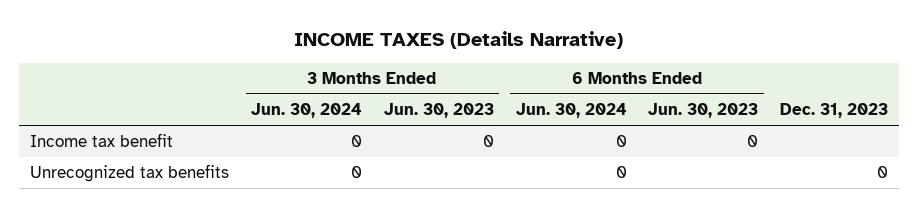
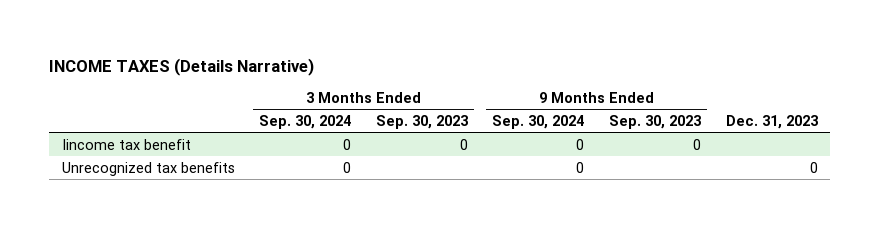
- | 3 Months Ended Jun. 30, 2024 | 3 Months Ended Jun. 30, 2023 | 6 Months Ended Jun. 30, 2024 | 6 Months Ended Jun. 30, 2023 | Dec. 31, 2023
+ | 3 Months Ended Sep. 30, 2024 | 3 Months Ended Sep. 30, 2023 | 9 Months Ended Sep. 30, 2024 | 9 Months Ended Sep. 30, 2023 | Dec. 31, 2023
- Income tax benefit | 0 | 0 | 0 | 0 |
+ Iincome tax benefit | 0 | 0 | 0 | 0 |

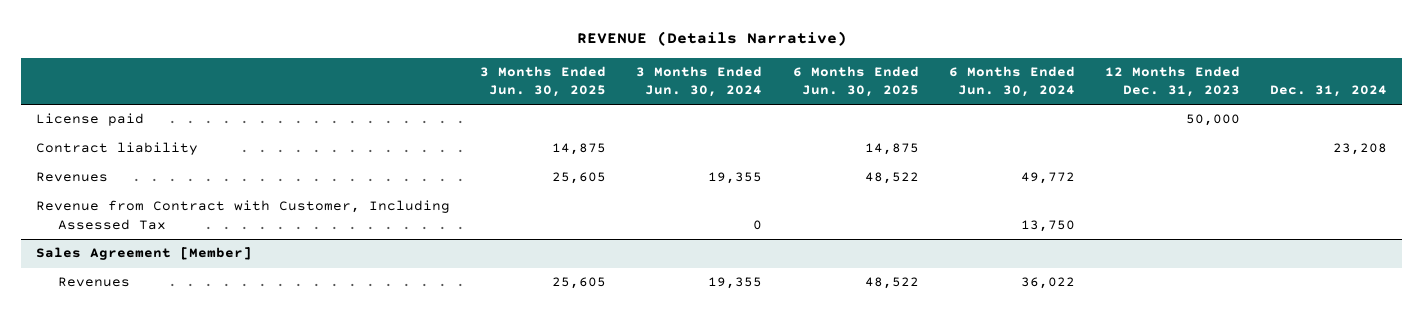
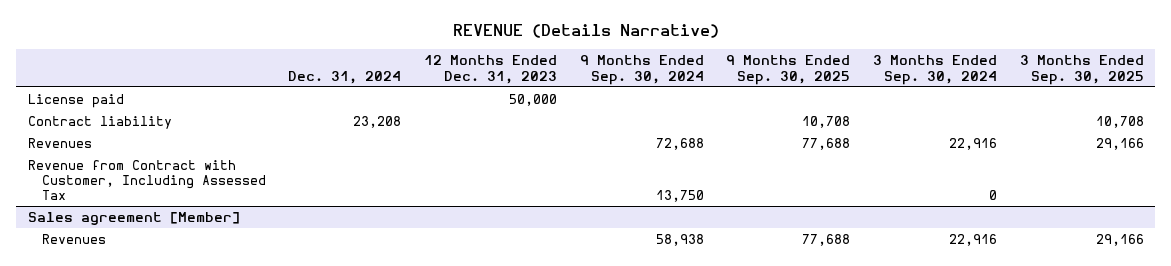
- | 3 Months Ended Jun. 30, 2025 | 3 Months Ended Jun. 30, 2024 | 6 Months Ended Jun. 30, 2025 | 6 Months Ended Jun. 30, 2024 | 12 Months Ended Dec. 31, 2023 | Dec. 31, 2024
+ | Dec. 31, 2024 | 12 Months Ended Dec. 31, 2023 | 9 Months Ended Sep. 30, 2024 | 9 Months Ended Sep. 30, 2025 | 3 Months Ended Sep. 30, 2024 | 3 Months Ended Sep. 30, 2025
- Sales Agreement [Member]
+ Sales agreement [Member]

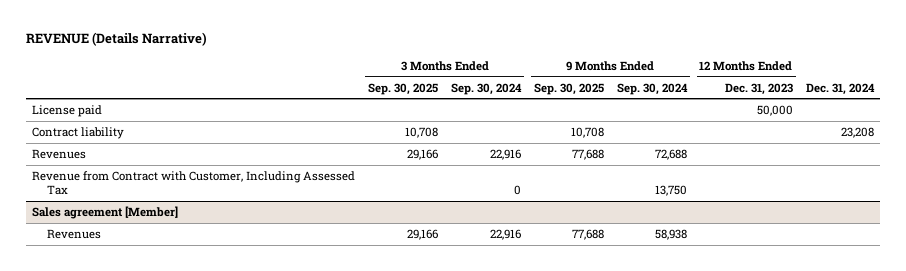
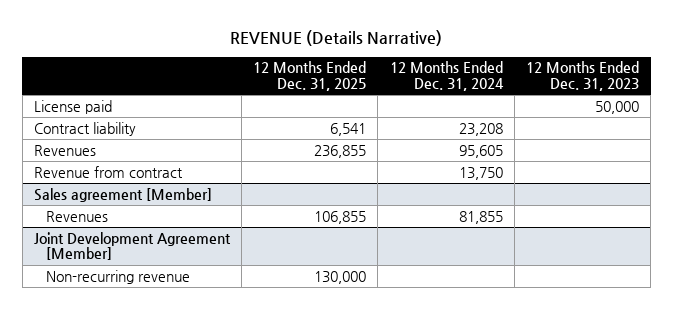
- | 3 Months Ended Sep. 30, 2025 | 3 Months Ended Sep. 30, 2024 | 9 Months Ended Sep. 30, 2025 | 9 Months Ended Sep. 30, 2024 | 12 Months Ended Dec. 31, 2023 | Dec. 31, 2024
+ | 12 Months Ended Dec. 31, 2025 | 12 Months Ended Dec. 31, 2024 | 12 Months Ended Dec. 31, 2023
- Revenue from Contract with Customer, Including Assessed Tax | | 0 | | 13,750 | |
+ Revenue from contract | | 13,750 |
+ Joint Development Agreement [Member]
+ Non-recurring revenue | 130,000 | |

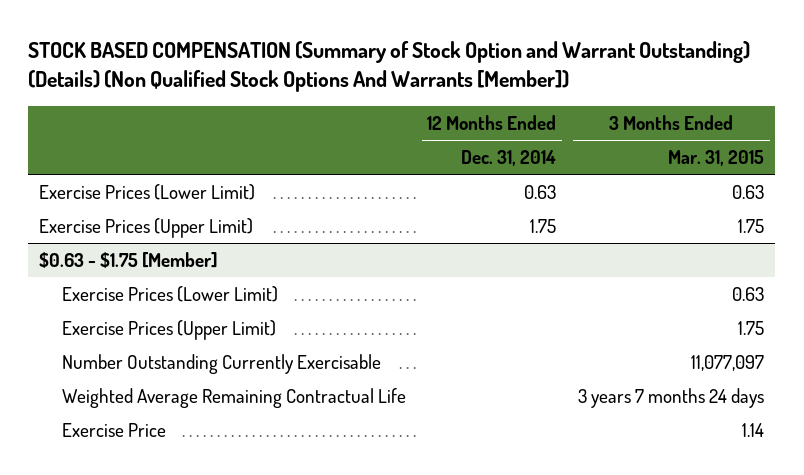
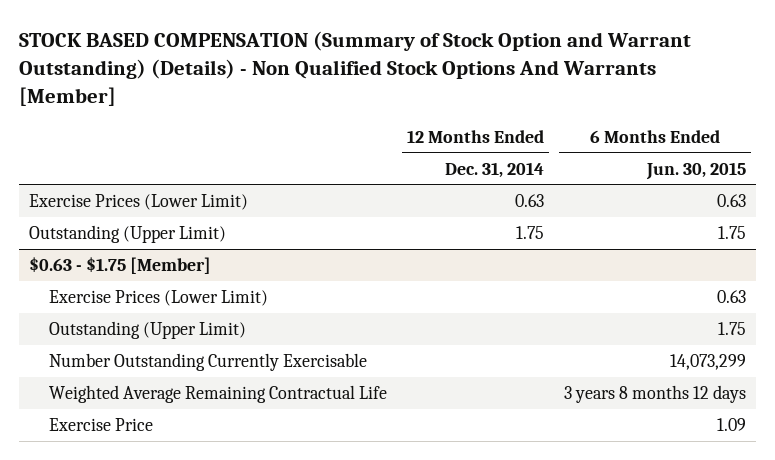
- STOCK BASED COMPENSATION (Summary of Stock Option and Warrant Outstanding) (Details) (Non Qualified Stock Options And Warrants [Member])
+ STOCK BASED COMPENSATION (Summary of Stock Option and Warrant Outstanding) (Details) - Non Qualified Stock Options And Warrants [Member]
- | 12 Months Ended Dec. 31, 2014 | 3 Months Ended Mar. 31, 2015
+ | 12 Months Ended Dec. 31, 2014 | 6 Months Ended Jun. 30, 2015
- Exercise Prices (Upper Limit) | 1.75 | 1.75
+ Outstanding (Upper Limit) | 1.75 | 1.75
@ $0.63 - $1.75 [Member]
- Exercise Prices (Upper Limit) | | 1.75
+ Outstanding (Upper Limit) | | 1.75

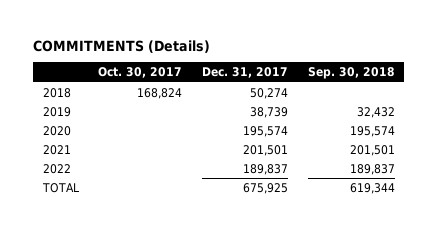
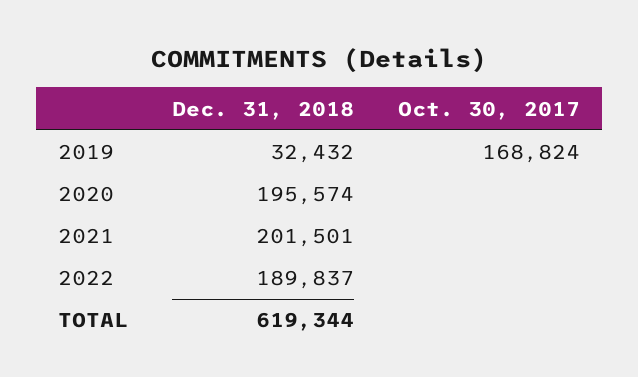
- | Oct. 30, 2017 | Dec. 31, 2017 | Sep. 30, 2018
+ | Dec. 31, 2018 | Oct. 30, 2017
- 2018 | 168,824 | 50,274 |
- 2019 | | 38,739 | 32,432
+ 2019 | 32,432 | 168,824

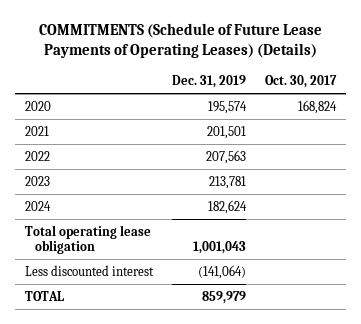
- COMMITMENTS (Details)
+ COMMITMENTS (Schedule of Future Lease Payments of Operating Leases) (Details)
- | Dec. 31, 2018 | Oct. 30, 2017
+ | Dec. 31, 2019 | Oct. 30, 2017
- 2019 | 32,432 | 168,824
- 2020 | 195,574 |
+ 2020 | 195,574 | 168,824
+ 2023 | 213,781 |
+ 2024 | 182,624 |
+ Total operating lease obligation | 1,001,043 |
+ Less discounted interest | (141,064) |

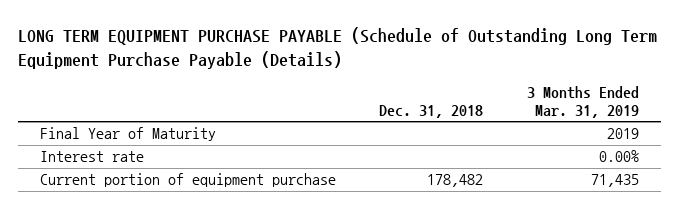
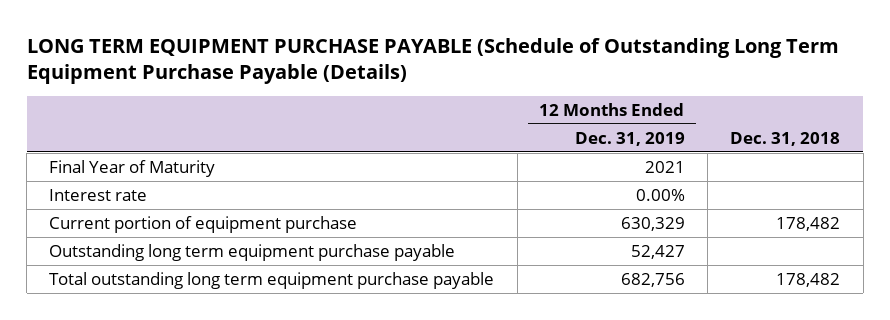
- | Dec. 31, 2018 | 3 Months Ended Mar. 31, 2019
+ | 12 Months Ended Dec. 31, 2019 | Dec. 31, 2018
+ Outstanding long term equipment purchase payable | 52,427 |
+ Total outstanding long term equipment purchase payable | 682,756 | 178,482

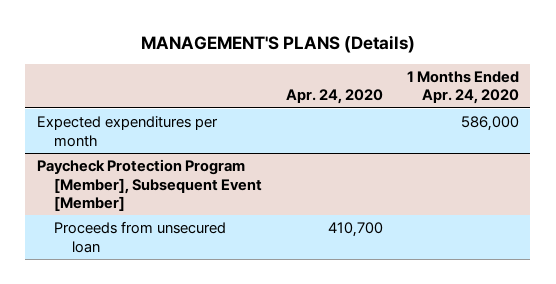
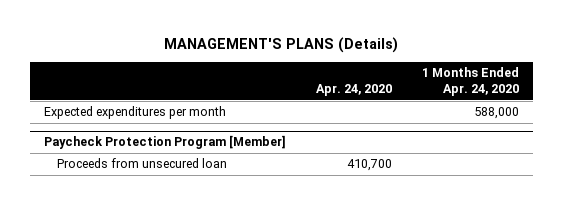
- Expected expenditures per month | | 586,000
- Paycheck Protection Program [Member], Subsequent Event [Member]
+ Expected expenditures per month | | 588,000
+ Paycheck Protection Program [Member]

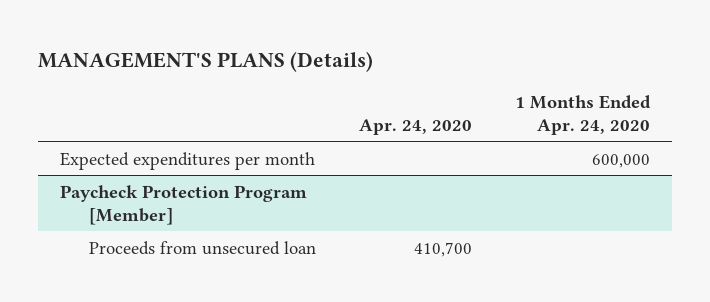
- Expected expenditures per month | | 588,000
+ Expected expenditures per month | | 600,000

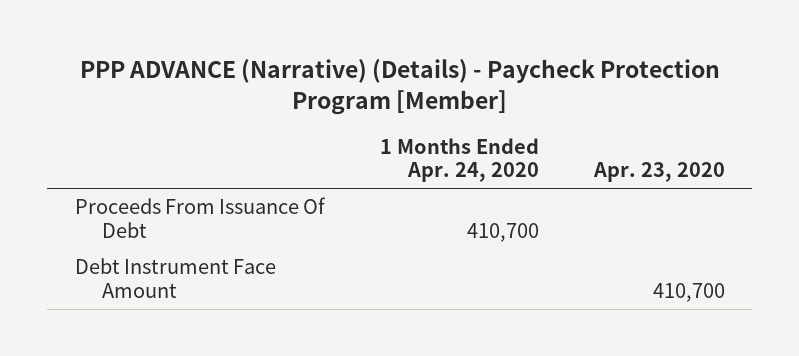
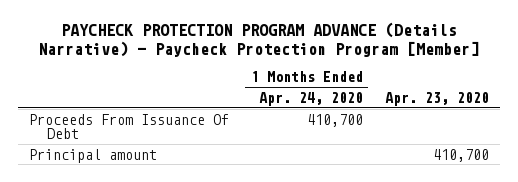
- PPP ADVANCE (Narrative) (Details) - Paycheck Protection Program [Member]
+ PAYCHECK PROTECTION PROGRAM ADVANCE (Details Narrative) - Paycheck Protection Program [Member]
- Debt Instrument Face Amount | | 410,700
+ Principal amount | | 410,700

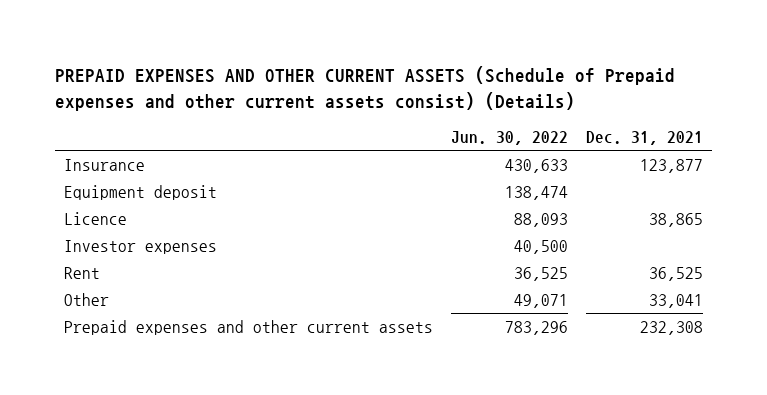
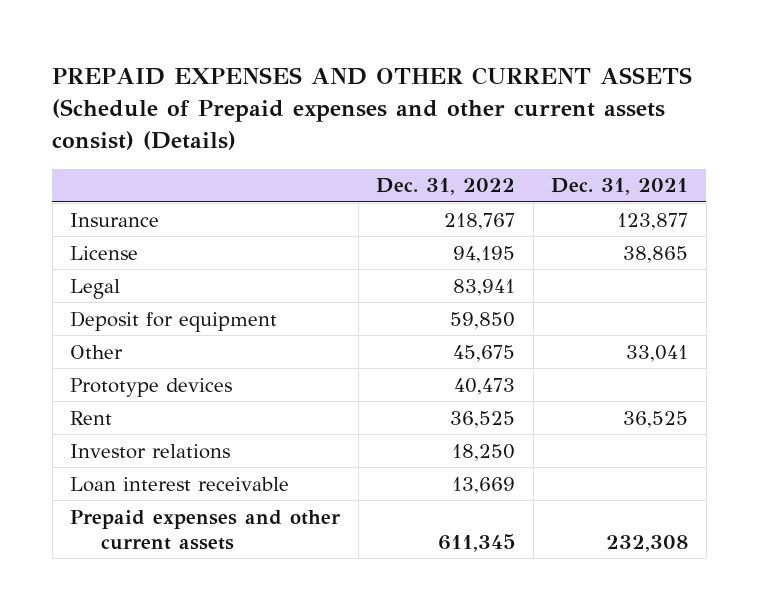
- | Jun. 30, 2022 | Dec. 31, 2021
+ | Dec. 31, 2022 | Dec. 31, 2021
- Equipment deposit | 138,474 |
- Licence | 88,093 | 38,865
- Investor expenses | 40,500 |
+ License | 94,195 | 38,865
+ Legal | 83,941 |
+ Deposit for equipment | 59,850 |
+ Prototype devices | 40,473 |
moved down: Rent | 36,525 | 36,525
+ Investor relations | 18,250 |
+ Loan interest receivable | 13,669 |

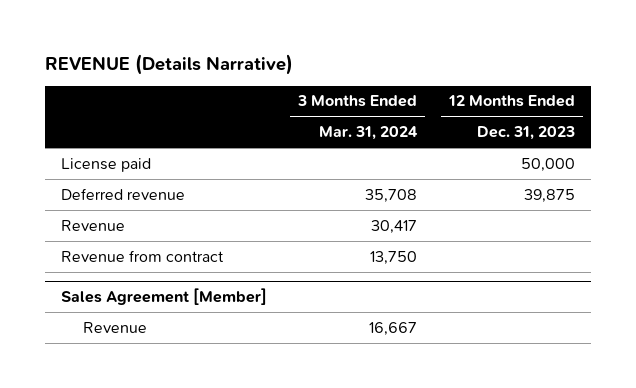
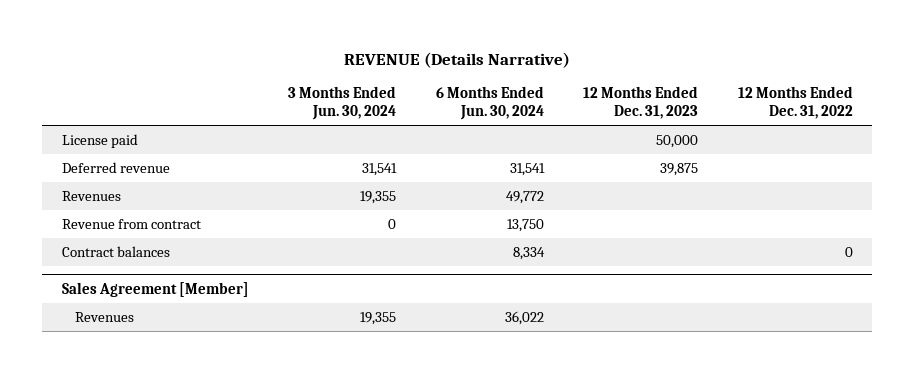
- | 3 Months Ended Mar. 31, 2024 | 12 Months Ended Dec. 31, 2023
+ | 3 Months Ended Jun. 30, 2024 | 6 Months Ended Jun. 30, 2024 | 12 Months Ended Dec. 31, 2023 | 12 Months Ended Dec. 31, 2022
- Revenue | 30,417 |
+ Revenues | 19,355 | 49,772 | |
+ Contract balances | | 8,334 | | 0
@ Sales Agreement [Member]
- Revenue | 16,667 |
+ Revenues | 19,355 | 36,022 | |

